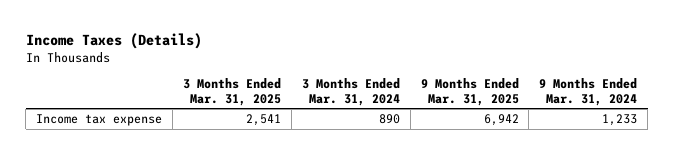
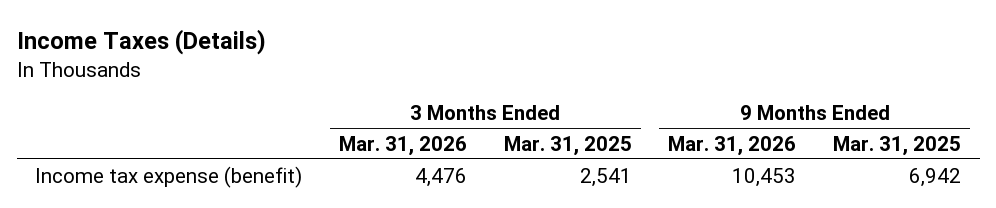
- | 3 Months Ended Mar. 31, 2025 | 3 Months Ended Mar. 31, 2024 | 9 Months Ended Mar. 31, 2025 | 9 Months Ended Mar. 31, 2024
+ | 3 Months Ended Mar. 31, 2026 | 3 Months Ended Mar. 31, 2025 | 9 Months Ended Mar. 31, 2026 | 9 Months Ended Mar. 31, 2025
- Income tax expense | 2,541 | 890 | 6,942 | 1,233
+ Income tax expense (benefit) | 4,476 | 2,541 | 10,453 | 6,942

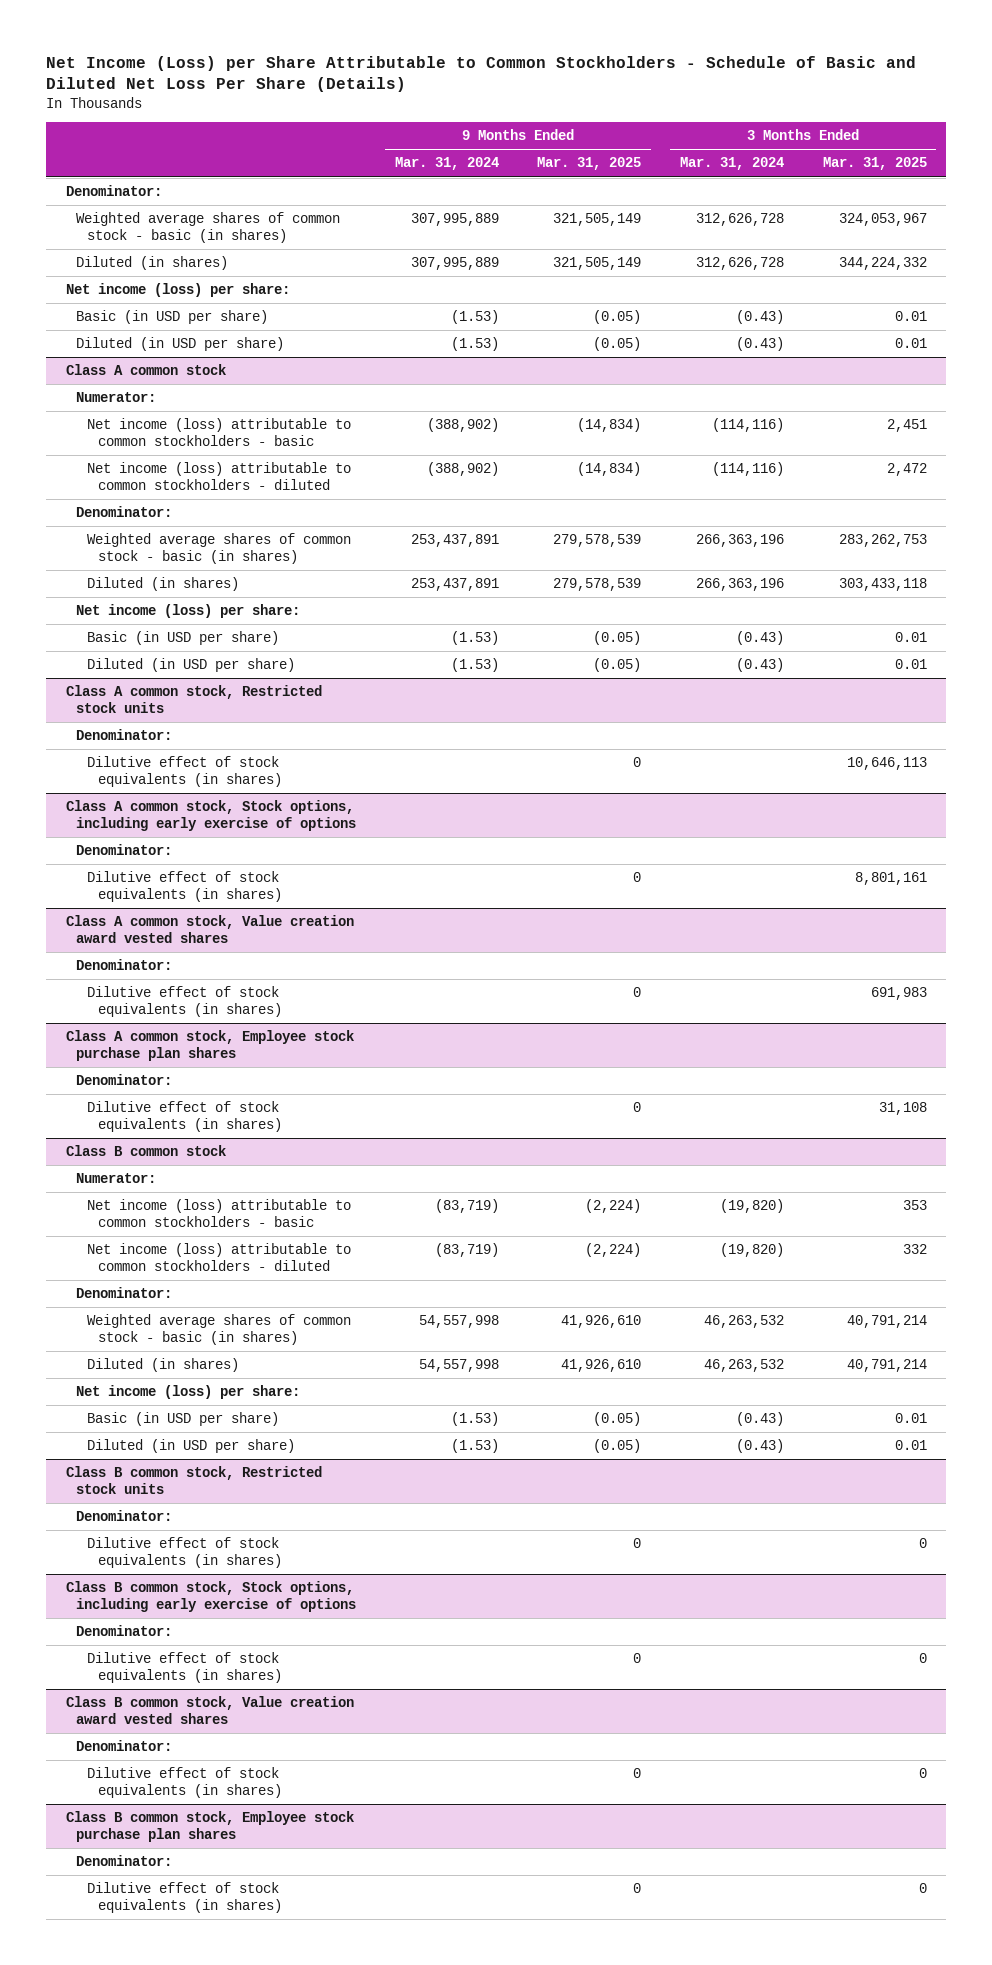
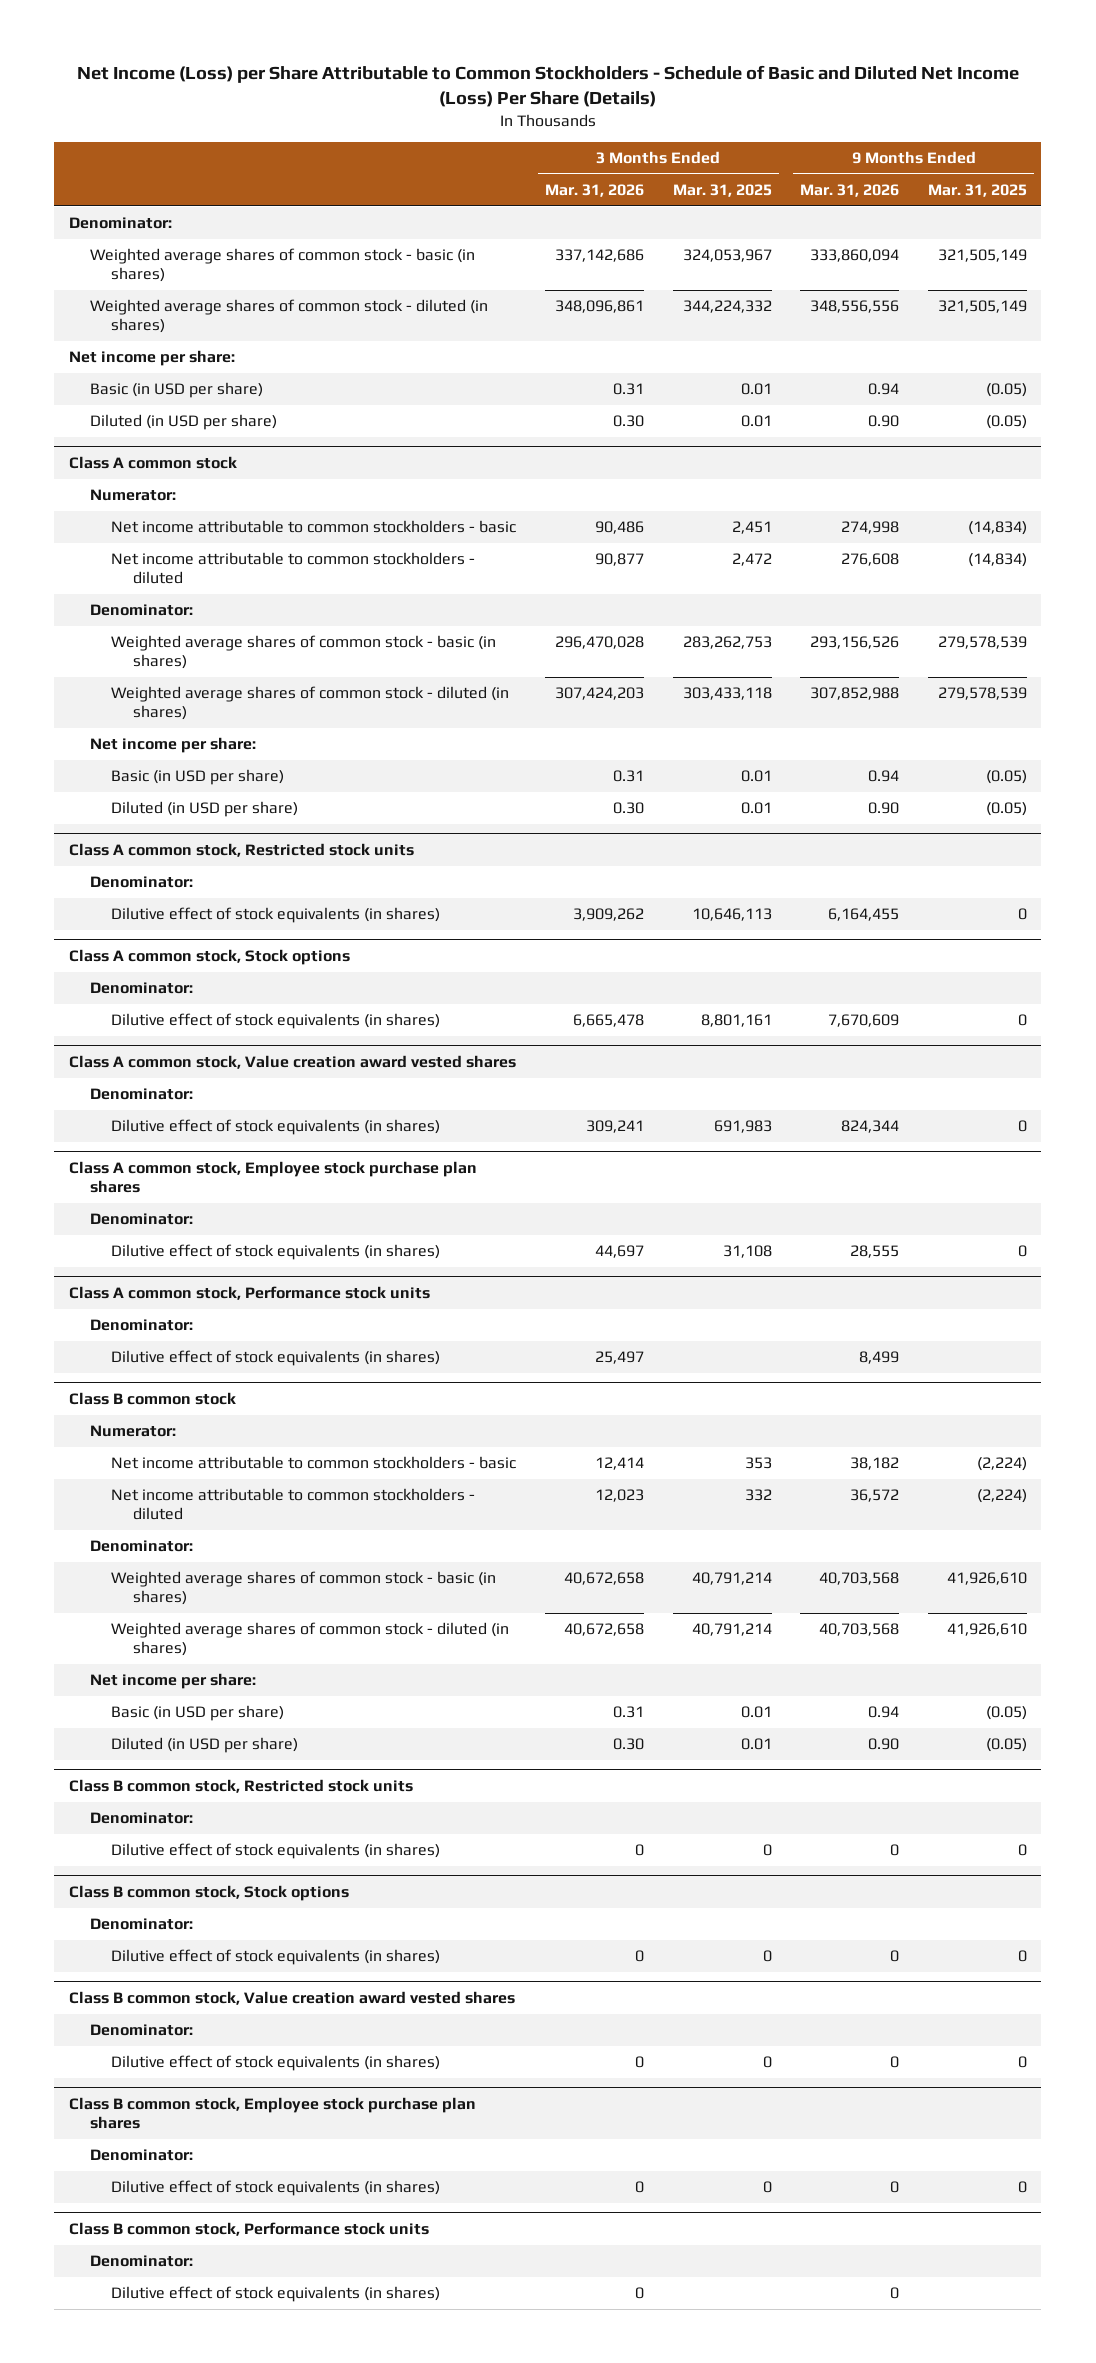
- Net Income (Loss) per Share Attributable to Common Stockholders - Schedule of Basic and Diluted Net Loss Per Share (Details)
+ Net Income (Loss) per Share Attributable to Common Stockholders - Schedule of Basic and Diluted Net Income (Loss) Per Share (Details)
- | 9 Months Ended Mar. 31, 2024 | 9 Months Ended Mar. 31, 2025 | 3 Months Ended Mar. 31, 2024 | 3 Months Ended Mar. 31, 2025
+ | 3 Months Ended Mar. 31, 2026 | 3 Months Ended Mar. 31, 2025 | 9 Months Ended Mar. 31, 2026 | 9 Months Ended Mar. 31, 2025
- Diluted (in shares) | 307,995,889 | 321,505,149 | 312,626,728 | 344,224,332
- Net income (loss) per share:
+ Weighted average shares of common stock - diluted (in shares) | 348,096,861 | 344,224,332 | 348,556,556 | 321,505,149
+ Net income per share:
@ Class A common stock
- Net income (loss) attributable to common stockholders - basic | (388,902) | (14,834) | (114,116) | 2,451
- Net income (loss) attributable to common stockholders - diluted | (388,902) | (14,834) | (114,116) | 2,472
+ Net income attributable to common stockholders - basic | 90,486 | 2,451 | 274,998 | (14,834)
+ Net income attributable to common stockholders - diluted | 90,877 | 2,472 | 276,608 | (14,834)
- Diluted (in shares) | 253,437,891 | 279,578,539 | 266,363,196 | 303,433,118
- Net income (loss) per share:
+ Weighted average shares of common stock - diluted (in shares) | 307,424,203 | 303,433,118 | 307,852,988 | 279,578,539
+ Net income per share:
- Class A common stock, Stock options, including early exercise of options
+ Class A common stock, Stock options
+ Class A common stock, Performance stock units
+ Denominator:
+ Dilutive effect of stock equivalents (in shares) | 25,497 | | 8,499 |
@ Class B common stock
- Net income (loss) attributable to common stockholders - basic | (83,719) | (2,224) | (19,820) | 353
- Net income (loss) attributable to common stockholders - diluted | (83,719) | (2,224) | (19,820) | 332
+ Net income attributable to common stockholders - basic | 12,414 | 353 | 38,182 | (2,224)
+ Net income attributable to common stockholders - diluted | 12,023 | 332 | 36,572 | (2,224)
- Diluted (in shares) | 54,557,998 | 41,926,610 | 46,263,532 | 40,791,214
- Net income (loss) per share:
+ Weighted average shares of common stock - diluted (in shares) | 40,672,658 | 40,791,214 | 40,703,568 | 41,926,610
+ Net income per share:
- Class B common stock, Stock options, including early exercise of options
+ Class B common stock, Stock options
+ Class B common stock, Performance stock units
+ Denominator:
+ Dilutive effect of stock equivalents (in shares) | 0 | | 0 |

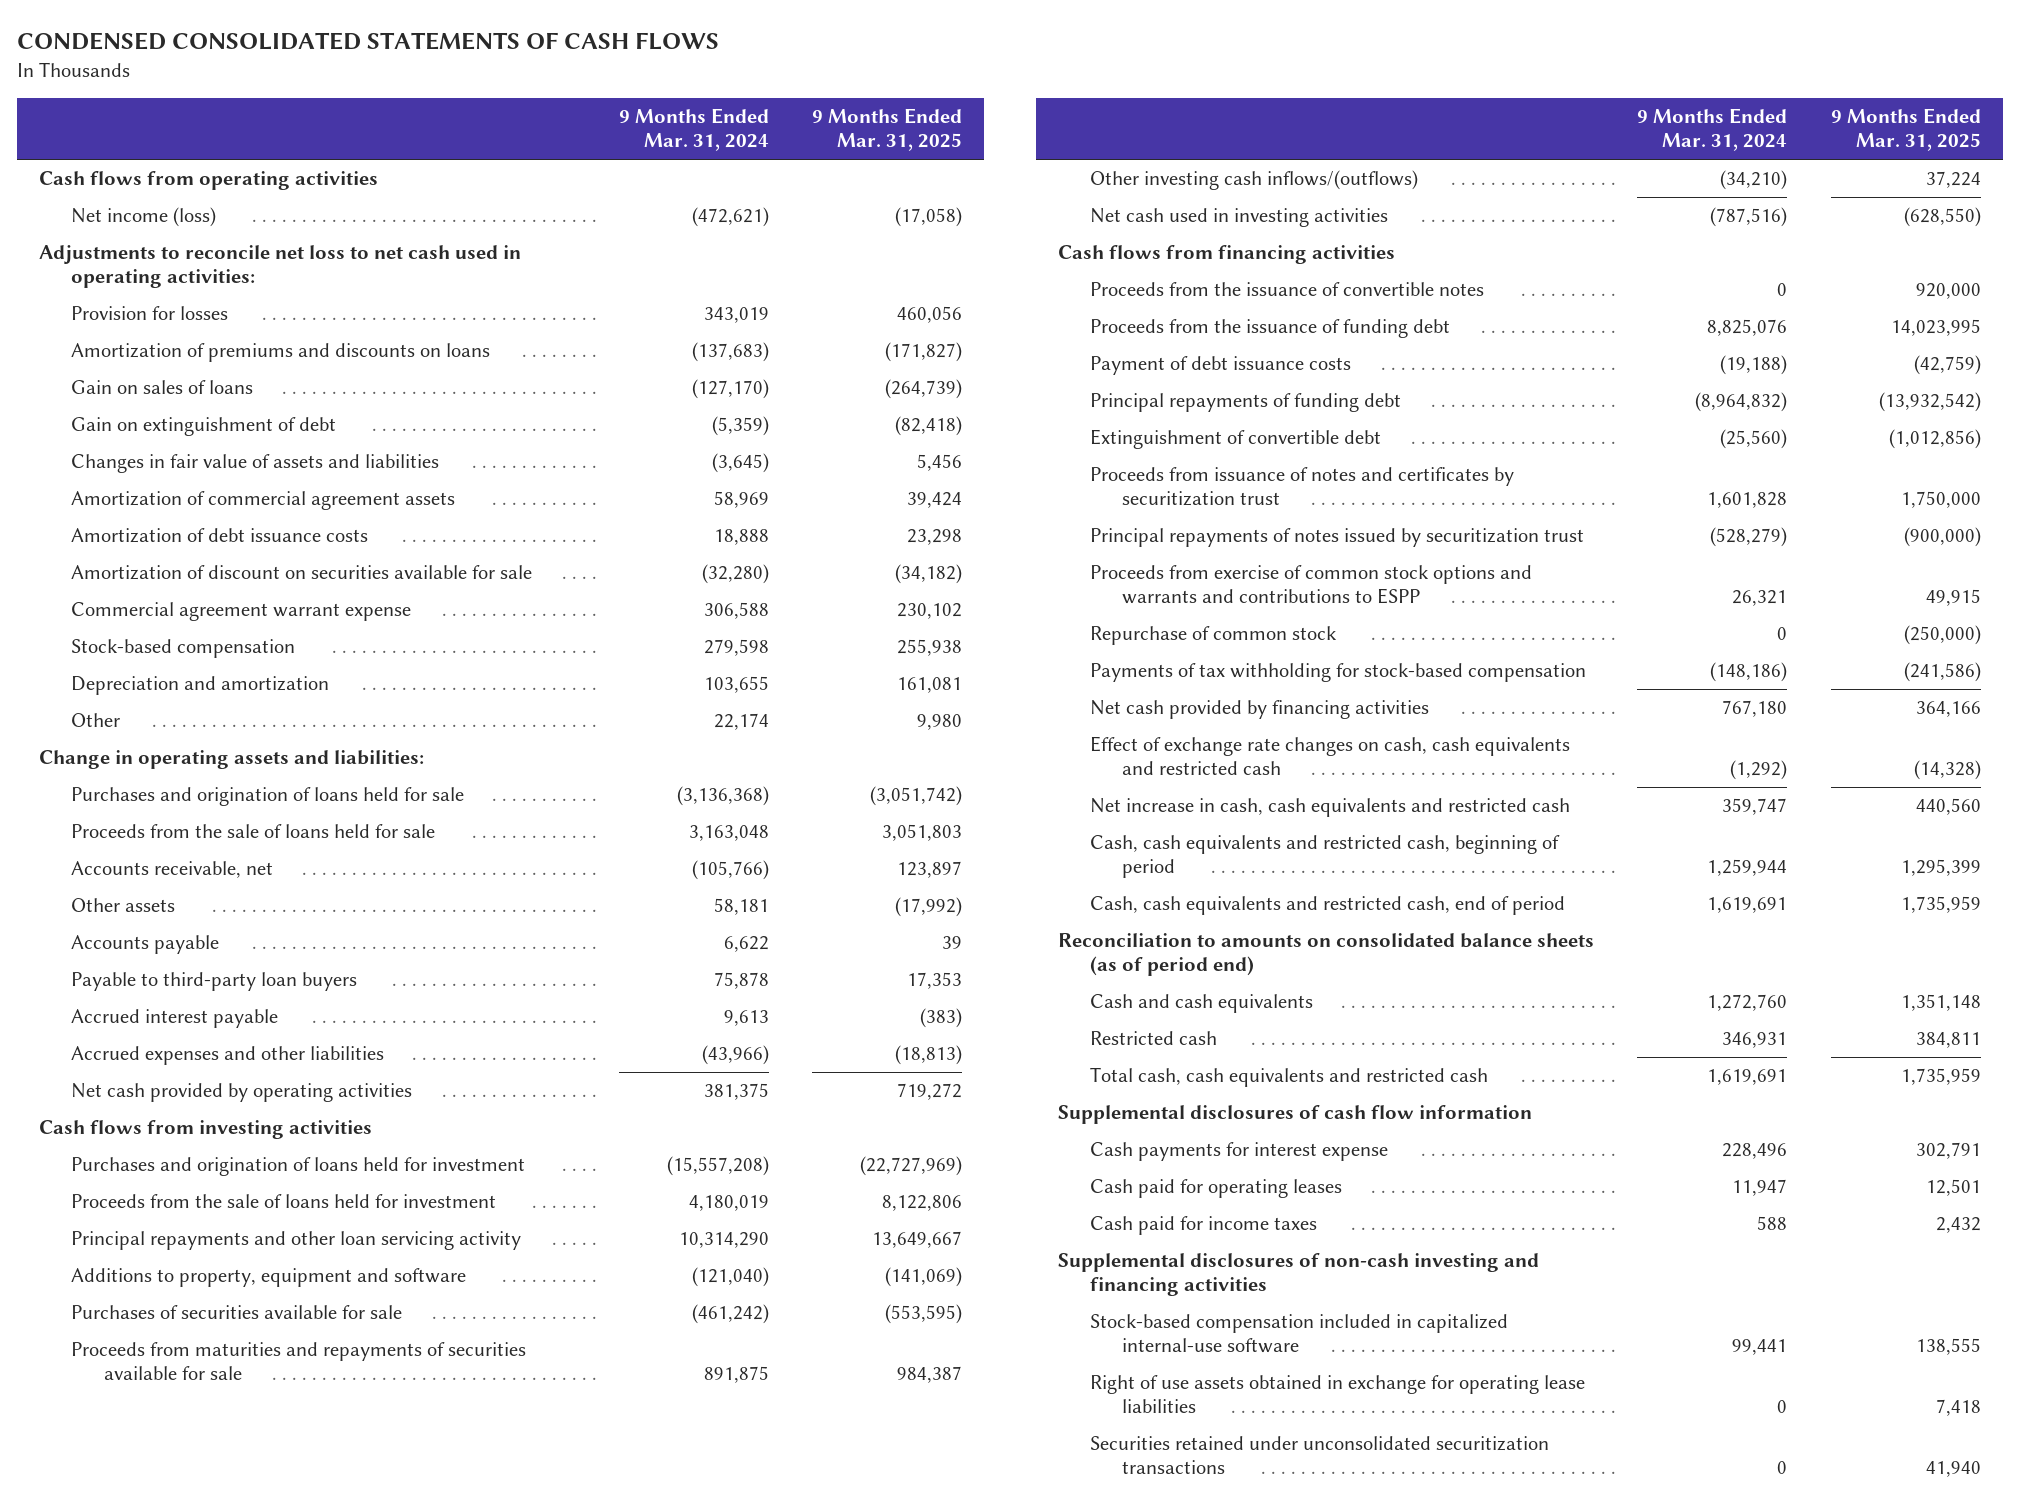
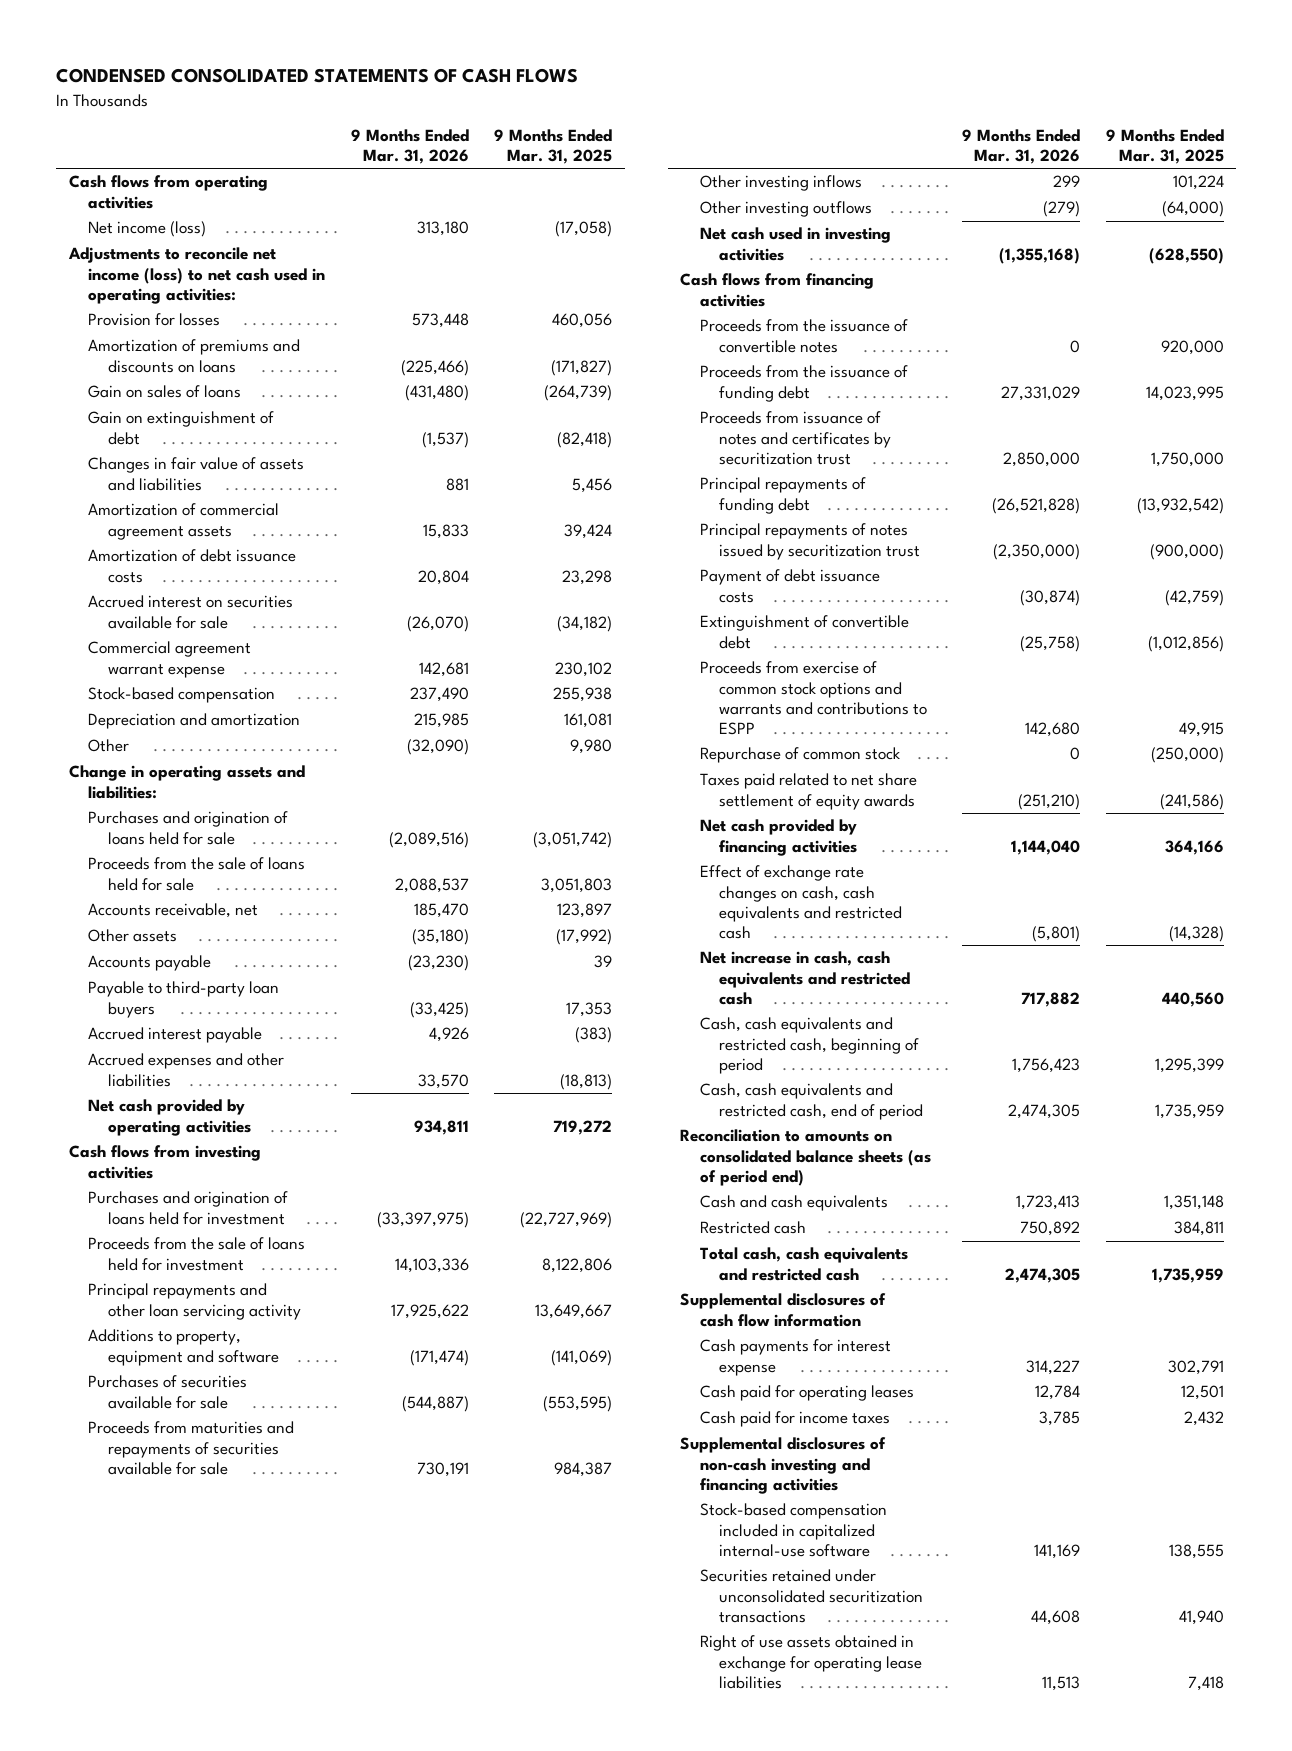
- | 9 Months Ended Mar. 31, 2024 | 9 Months Ended Mar. 31, 2025
+ | 9 Months Ended Mar. 31, 2026 | 9 Months Ended Mar. 31, 2025
- Adjustments to reconcile net loss to net cash used in operating activities:
+ Adjustments to reconcile net income (loss) to net cash used in operating activities:
- Amortization of discount on securities available for sale | (32,280) | (34,182)
+ Accrued interest on securities available for sale | (26,070) | (34,182)
- Other investing cash inflows/(outflows) | (34,210) | 37,224
+ Other investing inflows | 299 | 101,224
+ Other investing outflows | (279) | (64,000)
moved down: Principal repayments of funding debt | (26,521,828) | (13,932,542)
moved down: Payment of debt issuance costs | (30,874) | (42,759)
moved down: Extinguishment of convertible debt | (25,758) | (1,012,856)
- Payments of tax withholding for stock-based compensation | (148,186) | (241,586)
+ Taxes paid related to net share settlement of equity awards | (251,210) | (241,586)
moved down: Right of use assets obtained in exchange for operating lease liabilities | 11,513 | 7,418

